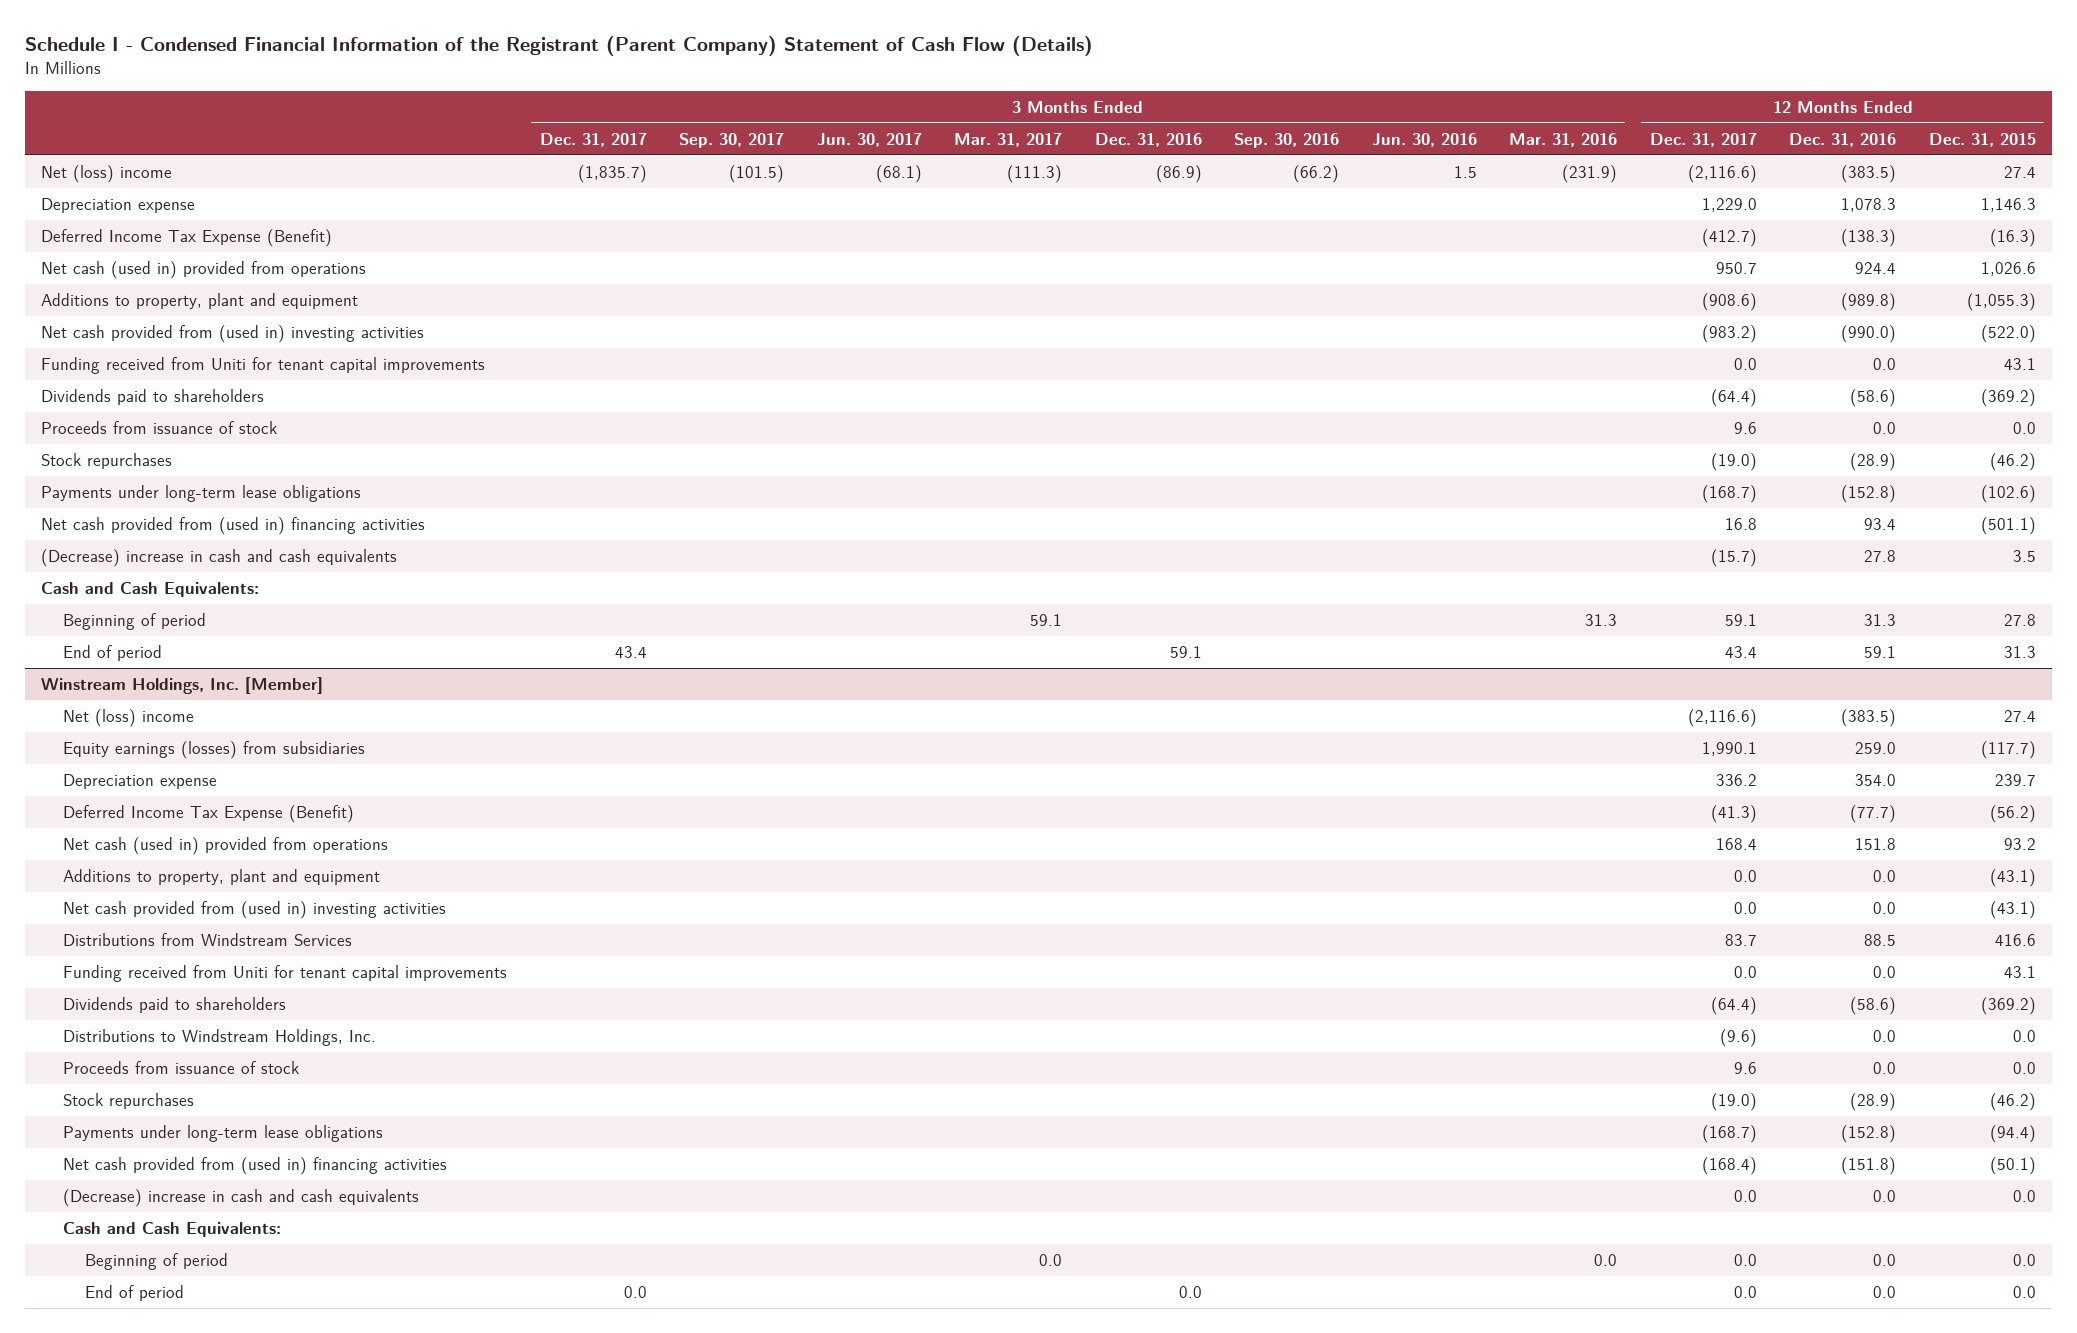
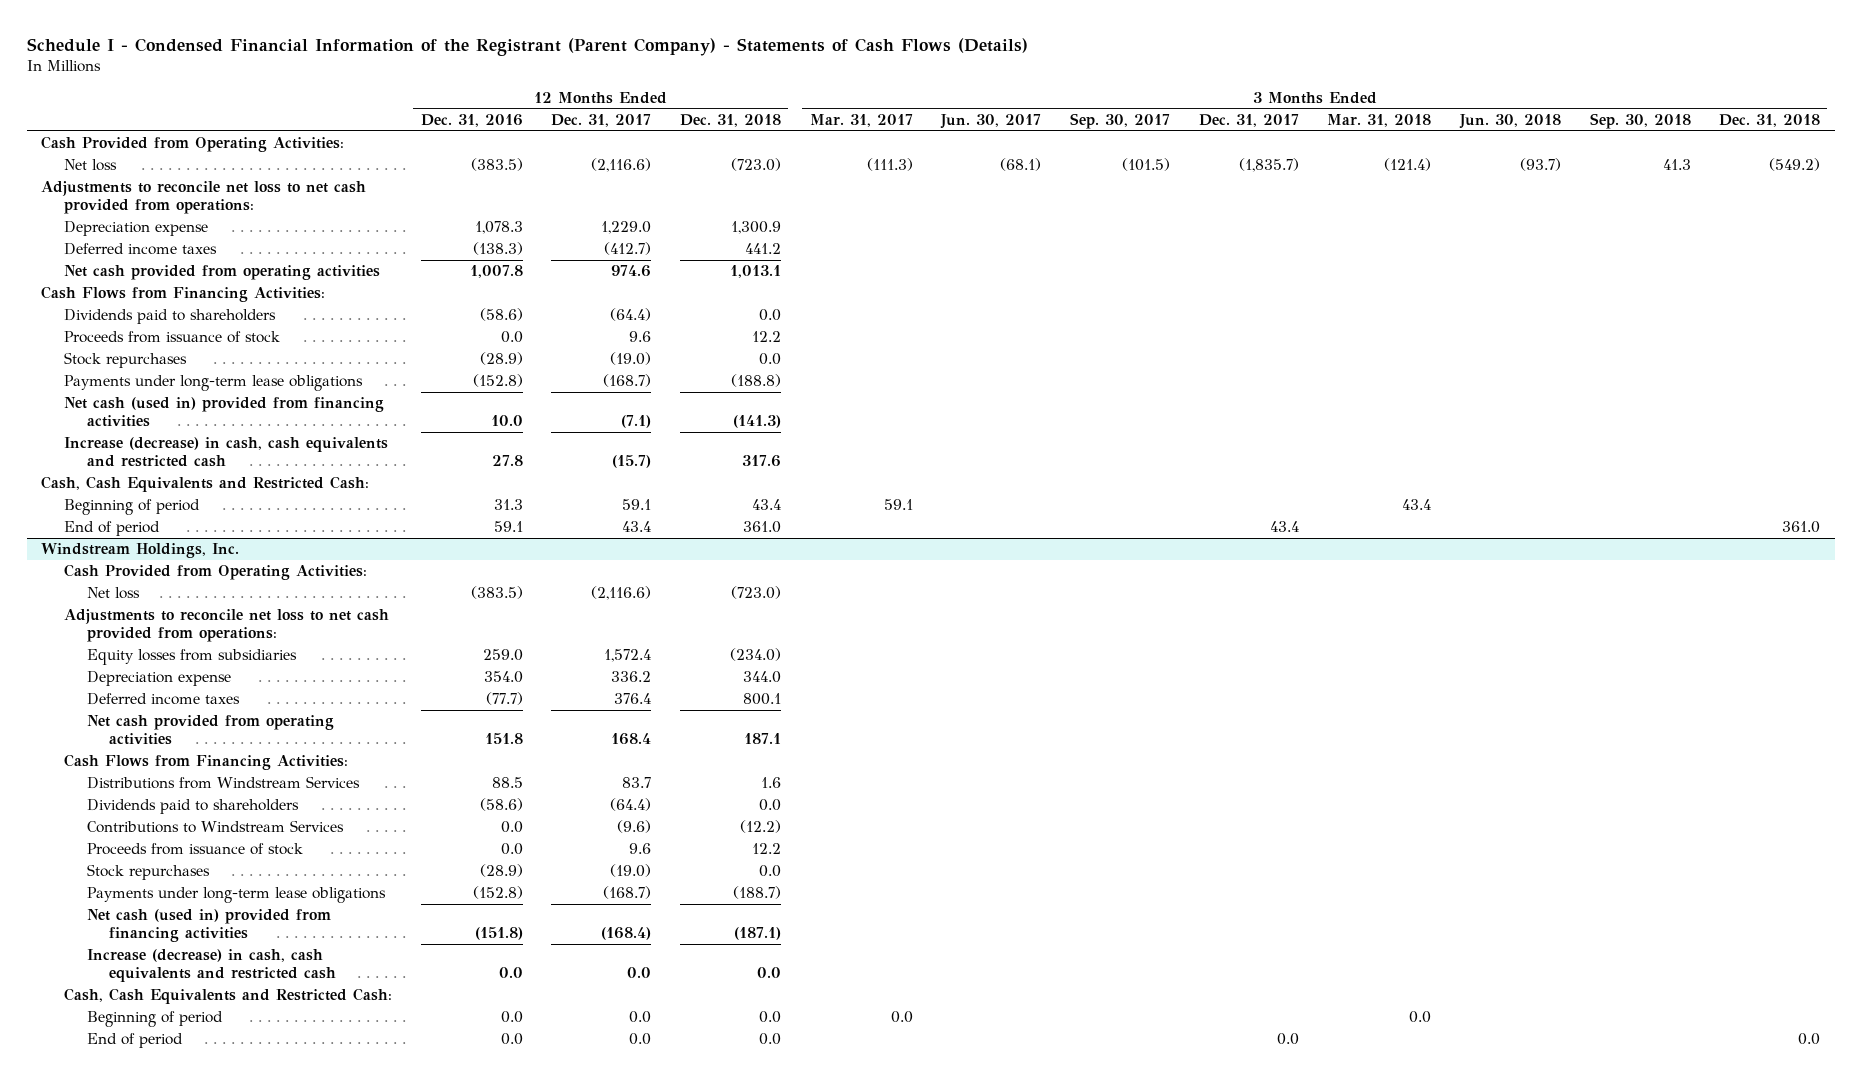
- Schedule I - Condensed Financial Information of the Registrant (Parent Company) Statement of Cash Flow (Details)
+ Schedule I - Condensed Financial Information of the Registrant (Parent Company) - Statements of Cash Flows (Details)
- | 3 Months Ended Dec. 31, 2017 | 3 Months Ended Sep. 30, 2017 | 3 Months Ended Jun. 30, 2017 | 3 Months Ended Mar. 31, 2017 | 3 Months Ended Dec. 31, 2016 | 3 Months Ended Sep. 30, 2016 | 3 Months Ended Jun. 30, 2016 | 3 Months Ended Mar. 31, 2016 | 12 Months Ended Dec. 31, 2017 | 12 Months Ended Dec. 31, 2016 | 12 Months Ended Dec. 31, 2015
+ | 12 Months Ended Dec. 31, 2016 | 12 Months Ended Dec. 31, 2017 | 12 Months Ended Dec. 31, 2018 | 3 Months Ended Mar. 31, 2017 | 3 Months Ended Jun. 30, 2017 | 3 Months Ended Sep. 30, 2017 | 3 Months Ended Dec. 31, 2017 | 3 Months Ended Mar. 31, 2018 | 3 Months Ended Jun. 30, 2018 | 3 Months Ended Sep. 30, 2018 | 3 Months Ended Dec. 31, 2018
- Net (loss) income | (1,835.7) | (101.5) | (68.1) | (111.3) | (86.9) | (66.2) | 1.5 | (231.9) | (2,116.6) | (383.5) | 27.4
+ Cash Provided from Operating Activities:
+ Net loss | (383.5) | (2,116.6) | (723.0) | (111.3) | (68.1) | (101.5) | (1,835.7) | (121.4) | (93.7) | 41.3 | (549.2)
+ Adjustments to reconcile net loss to net cash provided from operations:
- Deferred Income Tax Expense (Benefit) | | | | | | | | | (412.7) | (138.3) | (16.3)
- Net cash (used in) provided from operations | | | | | | | | | 950.7 | 924.4 | 1,026.6
- Additions to property, plant and equipment | | | | | | | | | (908.6) | (989.8) | (1,055.3)
- Net cash provided from (used in) investing activities | | | | | | | | | (983.2) | (990.0) | (522.0)
- Funding received from Uniti for tenant capital improvements | | | | | | | | | 0.0 | 0.0 | 43.1
+ Deferred income taxes | (138.3) | (412.7) | 441.2 | | | | | | | |
+ Net cash provided from operating activities | 1,007.8 | 974.6 | 1,013.1 | | | | | | | |
+ Cash Flows from Financing Activities:
- Net cash provided from (used in) financing activities | | | | | | | | | 16.8 | 93.4 | (501.1)
- (Decrease) increase in cash and cash equivalents | | | | | | | | | (15.7) | 27.8 | 3.5
- Cash and Cash Equivalents:
+ Net cash (used in) provided from financing activities | 10.0 | (7.1) | (141.3) | | | | | | | |
+ Increase (decrease) in cash, cash equivalents and restricted cash | 27.8 | (15.7) | 317.6 | | | | | | | |
+ Cash, Cash Equivalents and Restricted Cash:
- Winstream Holdings, Inc. [Member]
- Net (loss) income | | | | | | | | | (2,116.6) | (383.5) | 27.4
- Equity earnings (losses) from subsidiaries | | | | | | | | | 1,990.1 | 259.0 | (117.7)
+ Windstream Holdings, Inc.
+ Cash Provided from Operating Activities:
+ Net loss | (383.5) | (2,116.6) | (723.0) | | | | | | | |
+ Adjustments to reconcile net loss to net cash provided from operations:
+ Equity losses from subsidiaries | 259.0 | 1,572.4 | (234.0) | | | | | | | |
- Deferred Income Tax Expense (Benefit) | | | | | | | | | (41.3) | (77.7) | (56.2)
- Net cash (used in) provided from operations | | | | | | | | | 168.4 | 151.8 | 93.2
- Additions to property, plant and equipment | | | | | | | | | 0.0 | 0.0 | (43.1)
- Net cash provided from (used in) investing activities | | | | | | | | | 0.0 | 0.0 | (43.1)
+ Deferred income taxes | (77.7) | 376.4 | 800.1 | | | | | | | |
+ Net cash provided from operating activities | 151.8 | 168.4 | 187.1 | | | | | | | |
+ Cash Flows from Financing Activities:
- Funding received from Uniti for tenant capital improvements | | | | | | | | | 0.0 | 0.0 | 43.1
- Distributions to Windstream Holdings, Inc. | | | | | | | | | (9.6) | 0.0 | 0.0
+ Contributions to Windstream Services | 0.0 | (9.6) | (12.2) | | | | | | | |
- Net cash provided from (used in) financing activities | | | | | | | | | (168.4) | (151.8) | (50.1)
- (Decrease) increase in cash and cash equivalents | | | | | | | | | 0.0 | 0.0 | 0.0
- Cash and Cash Equivalents:
+ Net cash (used in) provided from financing activities | (151.8) | (168.4) | (187.1) | | | | | | | |
+ Increase (decrease) in cash, cash equivalents and restricted cash | 0.0 | 0.0 | 0.0 | | | | | | | |
+ Cash, Cash Equivalents and Restricted Cash:

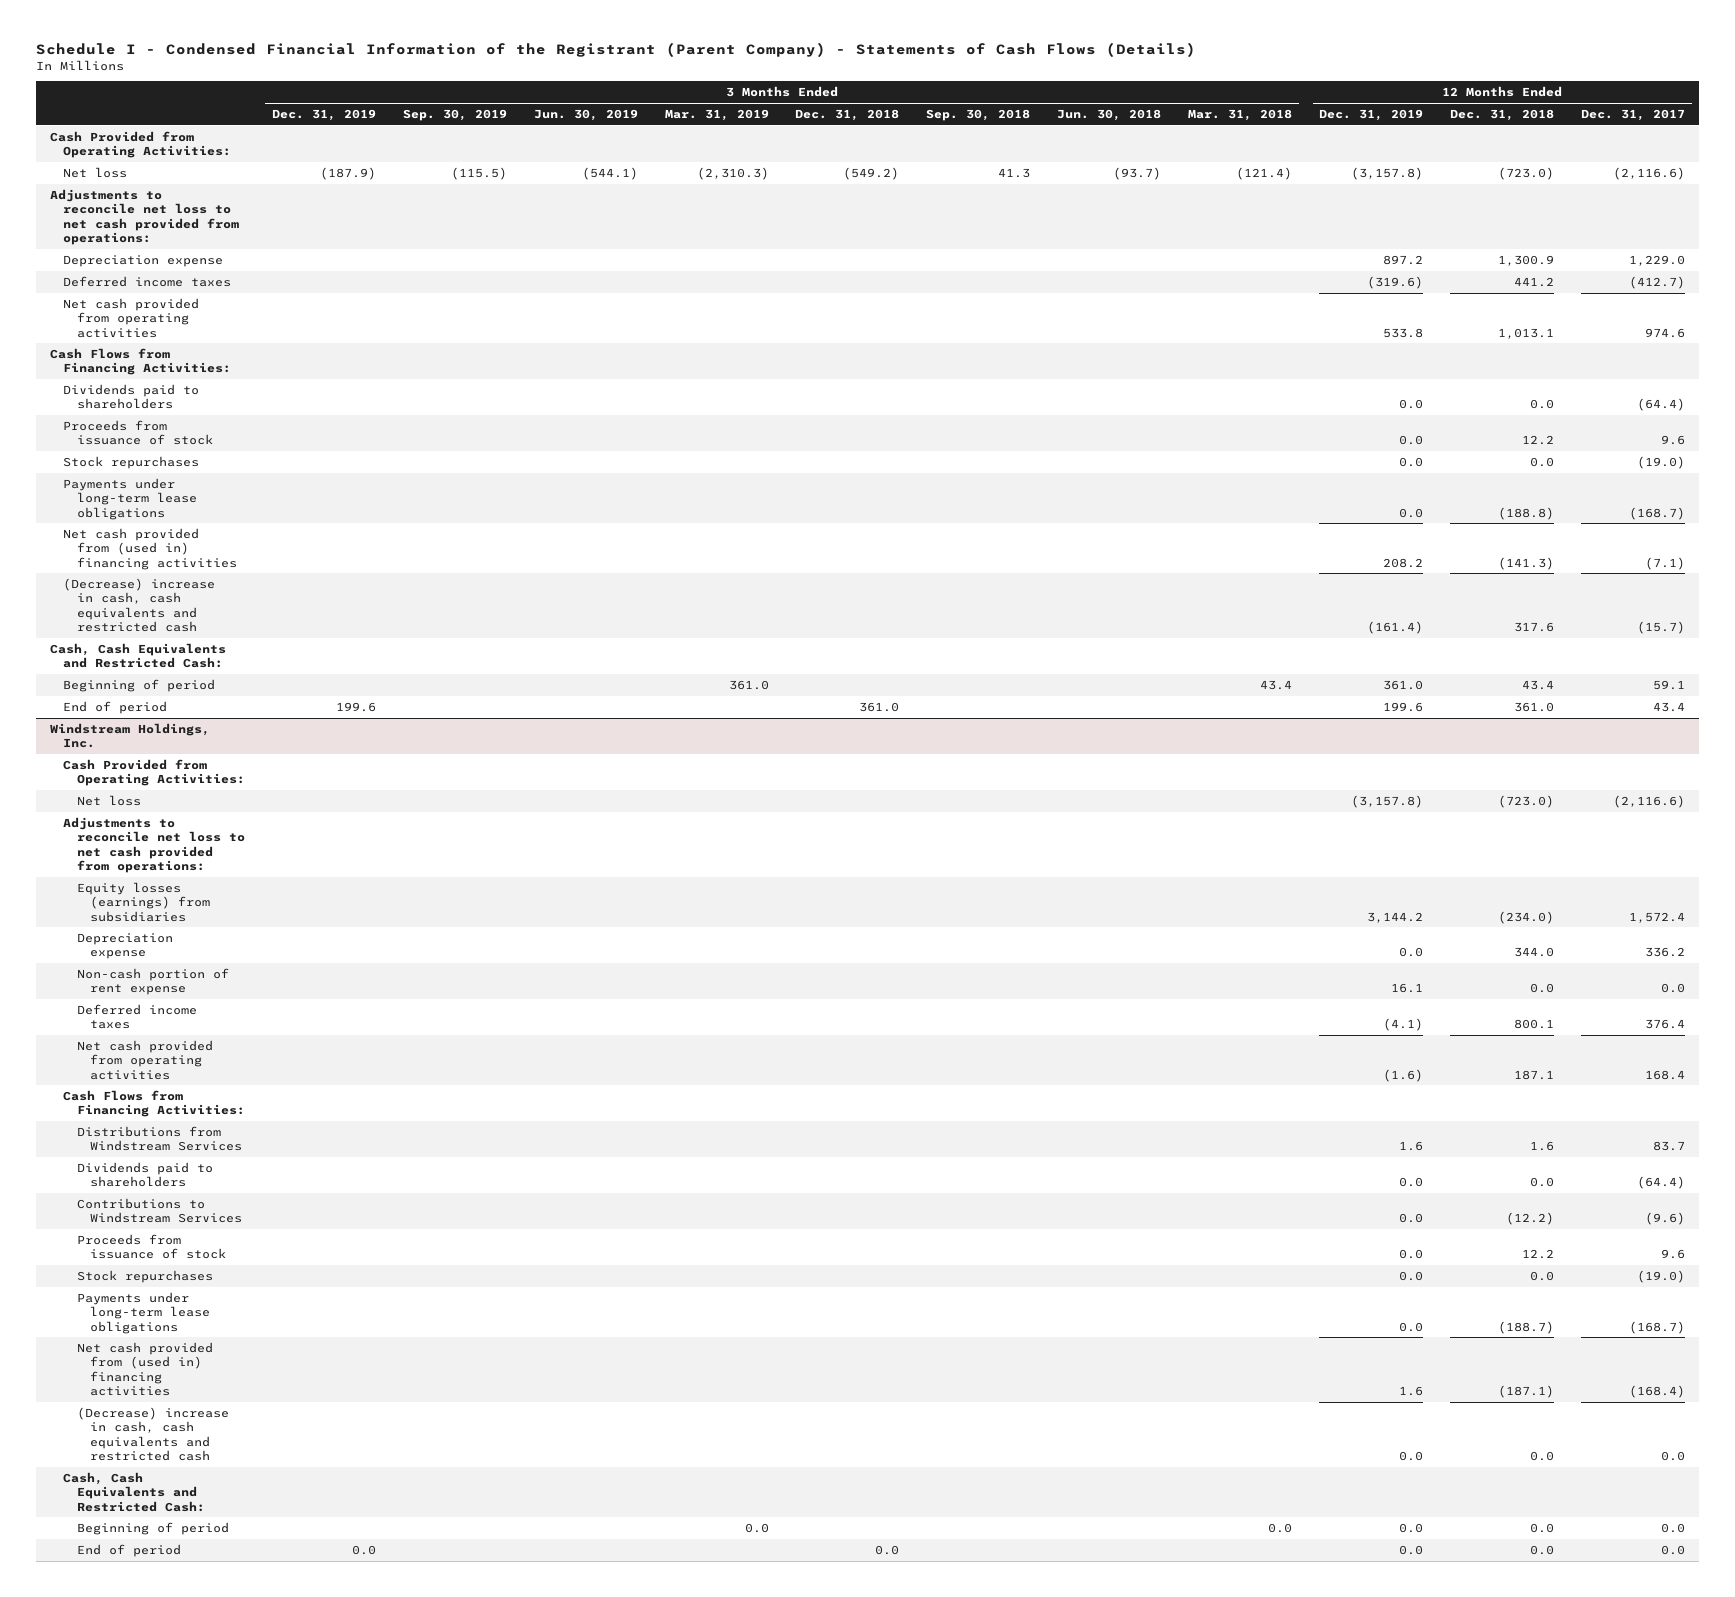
- | 12 Months Ended Dec. 31, 2016 | 12 Months Ended Dec. 31, 2017 | 12 Months Ended Dec. 31, 2018 | 3 Months Ended Mar. 31, 2017 | 3 Months Ended Jun. 30, 2017 | 3 Months Ended Sep. 30, 2017 | 3 Months Ended Dec. 31, 2017 | 3 Months Ended Mar. 31, 2018 | 3 Months Ended Jun. 30, 2018 | 3 Months Ended Sep. 30, 2018 | 3 Months Ended Dec. 31, 2018
+ | 3 Months Ended Dec. 31, 2019 | 3 Months Ended Sep. 30, 2019 | 3 Months Ended Jun. 30, 2019 | 3 Months Ended Mar. 31, 2019 | 3 Months Ended Dec. 31, 2018 | 3 Months Ended Sep. 30, 2018 | 3 Months Ended Jun. 30, 2018 | 3 Months Ended Mar. 31, 2018 | 12 Months Ended Dec. 31, 2019 | 12 Months Ended Dec. 31, 2018 | 12 Months Ended Dec. 31, 2017
- Net cash (used in) provided from financing activities | 10.0 | (7.1) | (141.3) | | | | | | | |
- Increase (decrease) in cash, cash equivalents and restricted cash | 27.8 | (15.7) | 317.6 | | | | | | | |
+ Net cash provided from (used in) financing activities | | | | | | | | | 208.2 | (141.3) | (7.1)
+ (Decrease) increase in cash, cash equivalents and restricted cash | | | | | | | | | (161.4) | 317.6 | (15.7)
@ Windstream Holdings, Inc.
- Equity losses from subsidiaries | 259.0 | 1,572.4 | (234.0) | | | | | | | |
+ Equity losses (earnings) from subsidiaries | | | | | | | | | 3,144.2 | (234.0) | 1,572.4
+ Non-cash portion of rent expense | | | | | | | | | 16.1 | 0.0 | 0.0
- Net cash (used in) provided from financing activities | (151.8) | (168.4) | (187.1) | | | | | | | |
- Increase (decrease) in cash, cash equivalents and restricted cash | 0.0 | 0.0 | 0.0 | | | | | | | |
+ Net cash provided from (used in) financing activities | | | | | | | | | 1.6 | (187.1) | (168.4)
+ (Decrease) increase in cash, cash equivalents and restricted cash | | | | | | | | | 0.0 | 0.0 | 0.0

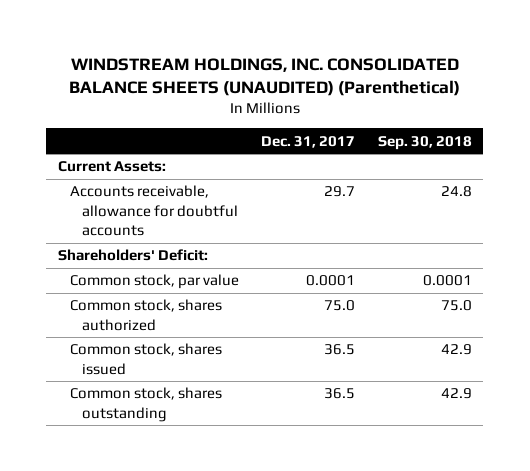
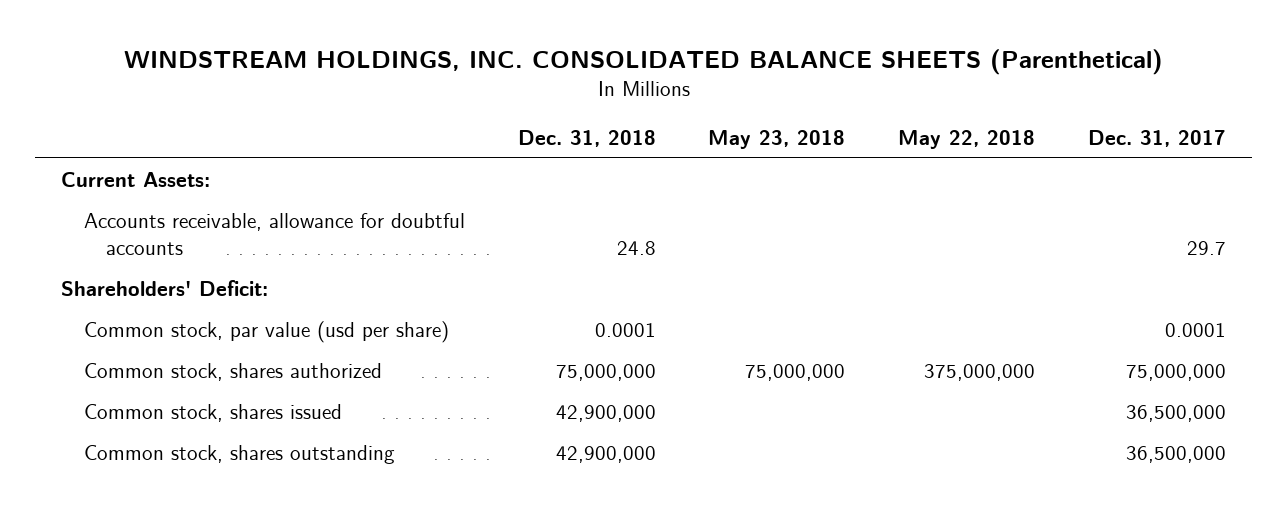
- WINDSTREAM HOLDINGS, INC. CONSOLIDATED BALANCE SHEETS (UNAUDITED) (Parenthetical)
+ WINDSTREAM HOLDINGS, INC. CONSOLIDATED BALANCE SHEETS (Parenthetical)
- | Dec. 31, 2017 | Sep. 30, 2018
+ | Dec. 31, 2018 | May 23, 2018 | May 22, 2018 | Dec. 31, 2017
- Common stock, par value | 0.0001 | 0.0001
- Common stock, shares authorized | 75.0 | 75.0
- Common stock, shares issued | 36.5 | 42.9
- Common stock, shares outstanding | 36.5 | 42.9
+ Common stock, par value (usd per share) | 0.0001 | | | 0.0001
+ Common stock, shares authorized | 75,000,000 | 75,000,000 | 375,000,000 | 75,000,000
+ Common stock, shares issued | 42,900,000 | | | 36,500,000
+ Common stock, shares outstanding | 42,900,000 | | | 36,500,000

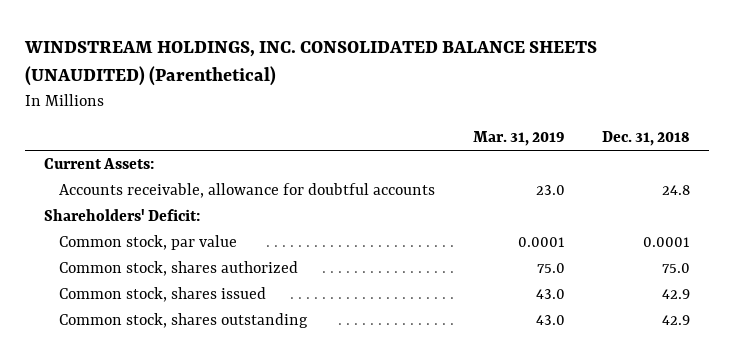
- WINDSTREAM HOLDINGS, INC. CONSOLIDATED BALANCE SHEETS (Parenthetical)
+ WINDSTREAM HOLDINGS, INC. CONSOLIDATED BALANCE SHEETS (UNAUDITED) (Parenthetical)
- | Dec. 31, 2018 | May 23, 2018 | May 22, 2018 | Dec. 31, 2017
+ | Mar. 31, 2019 | Dec. 31, 2018
- Common stock, par value (usd per share) | 0.0001 | | | 0.0001
- Common stock, shares authorized | 75,000,000 | 75,000,000 | 375,000,000 | 75,000,000
- Common stock, shares issued | 42,900,000 | | | 36,500,000
- Common stock, shares outstanding | 42,900,000 | | | 36,500,000
+ Common stock, par value | 0.0001 | 0.0001
+ Common stock, shares authorized | 75.0 | 75.0
+ Common stock, shares issued | 43.0 | 42.9
+ Common stock, shares outstanding | 43.0 | 42.9

